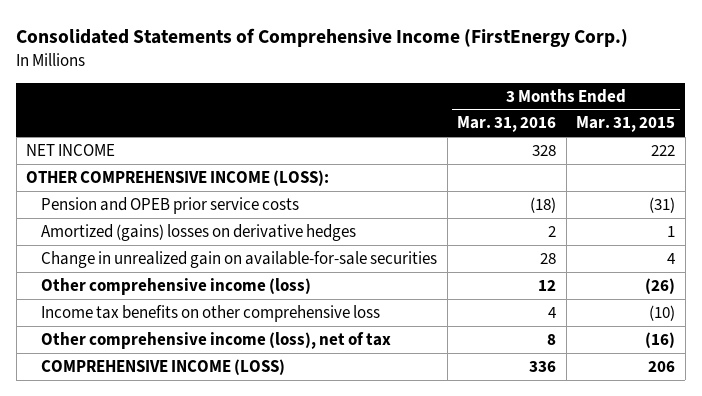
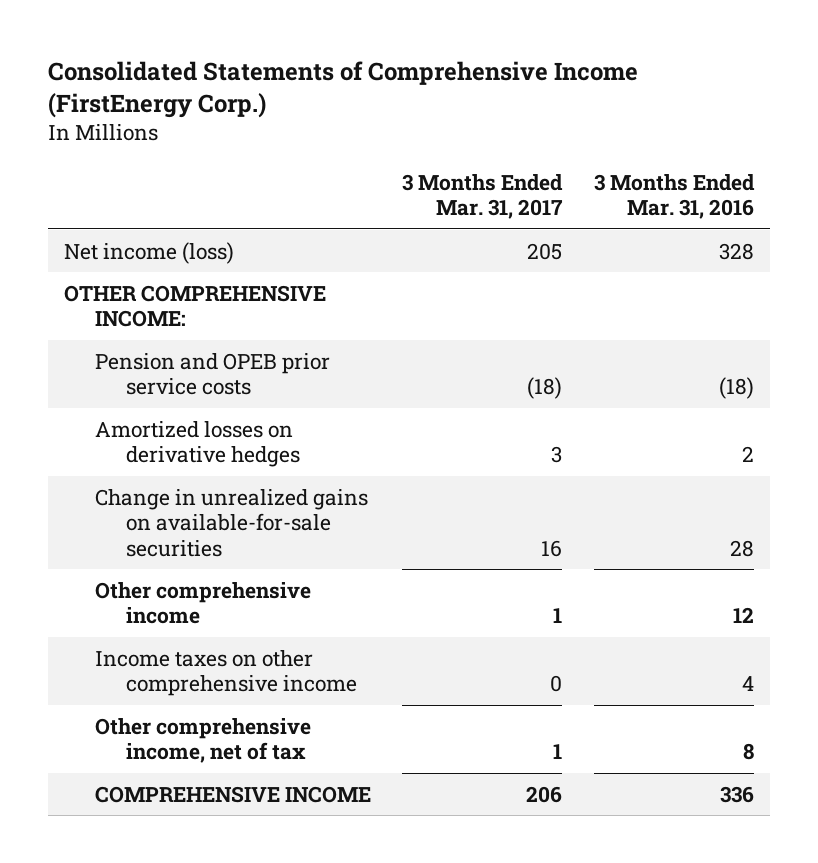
- | 3 Months Ended Mar. 31, 2016 | 3 Months Ended Mar. 31, 2015
+ | 3 Months Ended Mar. 31, 2017 | 3 Months Ended Mar. 31, 2016
- NET INCOME | 328 | 222
- OTHER COMPREHENSIVE INCOME (LOSS):
+ Net income (loss) | 205 | 328
+ OTHER COMPREHENSIVE INCOME:
- Amortized (gains) losses on derivative hedges | 2 | 1
- Change in unrealized gain on available-for-sale securities | 28 | 4
- Other comprehensive income (loss) | 12 | (26)
- Income tax benefits on other comprehensive loss | 4 | (10)
- Other comprehensive income (loss), net of tax | 8 | (16)
- COMPREHENSIVE INCOME (LOSS) | 336 | 206
+ Amortized losses on derivative hedges | 3 | 2
+ Change in unrealized gains on available-for-sale securities | 16 | 28
+ Other comprehensive income | 1 | 12
+ Income taxes on other comprehensive income | 0 | 4
+ Other comprehensive income, net of tax | 1 | 8
+ COMPREHENSIVE INCOME | 206 | 336

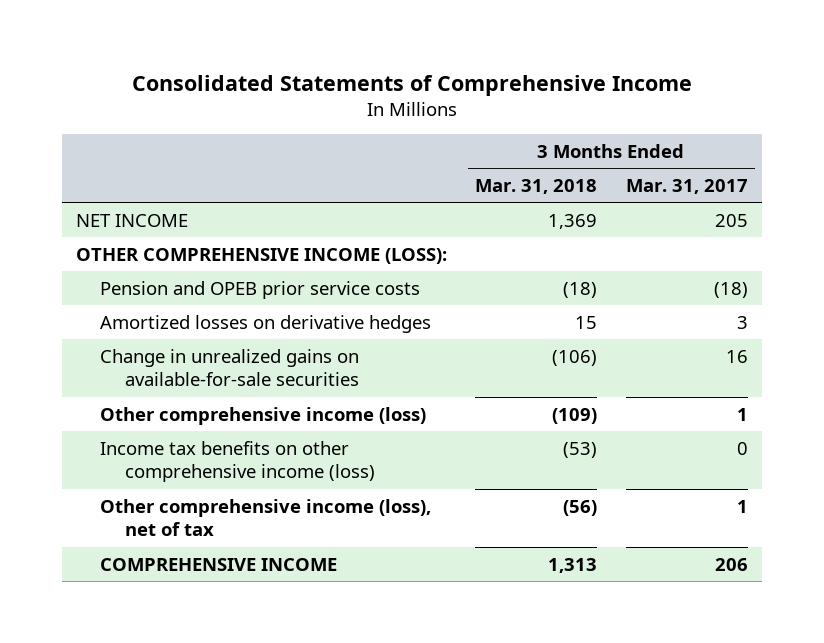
- Consolidated Statements of Comprehensive Income (FirstEnergy Corp.)
+ Consolidated Statements of Comprehensive Income
- | 3 Months Ended Mar. 31, 2017 | 3 Months Ended Mar. 31, 2016
+ | 3 Months Ended Mar. 31, 2018 | 3 Months Ended Mar. 31, 2017
- Net income (loss) | 205 | 328
- OTHER COMPREHENSIVE INCOME:
+ NET INCOME | 1,369 | 205
+ OTHER COMPREHENSIVE INCOME (LOSS):
- Other comprehensive income | 1 | 12
- Income taxes on other comprehensive income | 0 | 4
- Other comprehensive income, net of tax | 1 | 8
+ Other comprehensive income (loss) | (109) | 1
+ Income tax benefits on other comprehensive income (loss) | (53) | 0
+ Other comprehensive income (loss), net of tax | (56) | 1

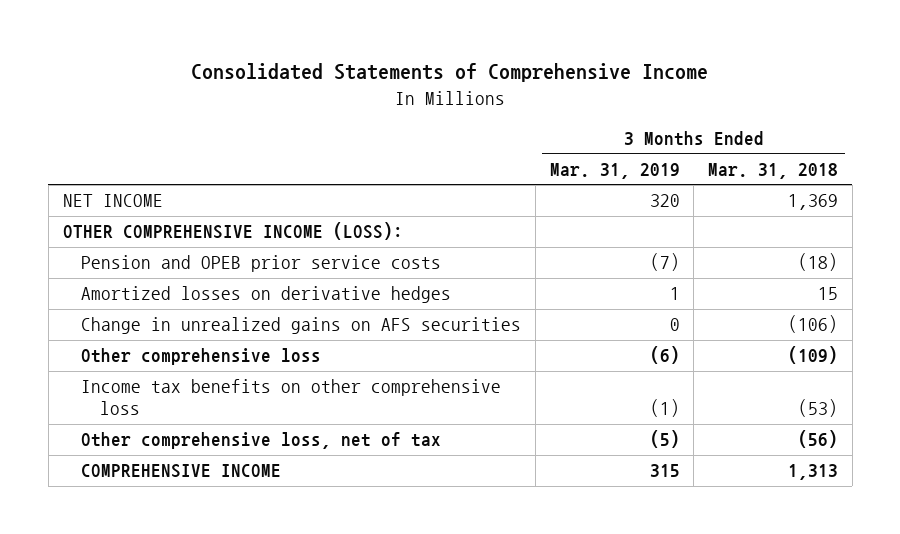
- | 3 Months Ended Mar. 31, 2018 | 3 Months Ended Mar. 31, 2017
+ | 3 Months Ended Mar. 31, 2019 | 3 Months Ended Mar. 31, 2018
- Change in unrealized gains on available-for-sale securities | (106) | 16
- Other comprehensive income (loss) | (109) | 1
- Income tax benefits on other comprehensive income (loss) | (53) | 0
- Other comprehensive income (loss), net of tax | (56) | 1
+ Change in unrealized gains on AFS securities | 0 | (106)
+ Other comprehensive loss | (6) | (109)
+ Income tax benefits on other comprehensive loss | (1) | (53)
+ Other comprehensive loss, net of tax | (5) | (56)

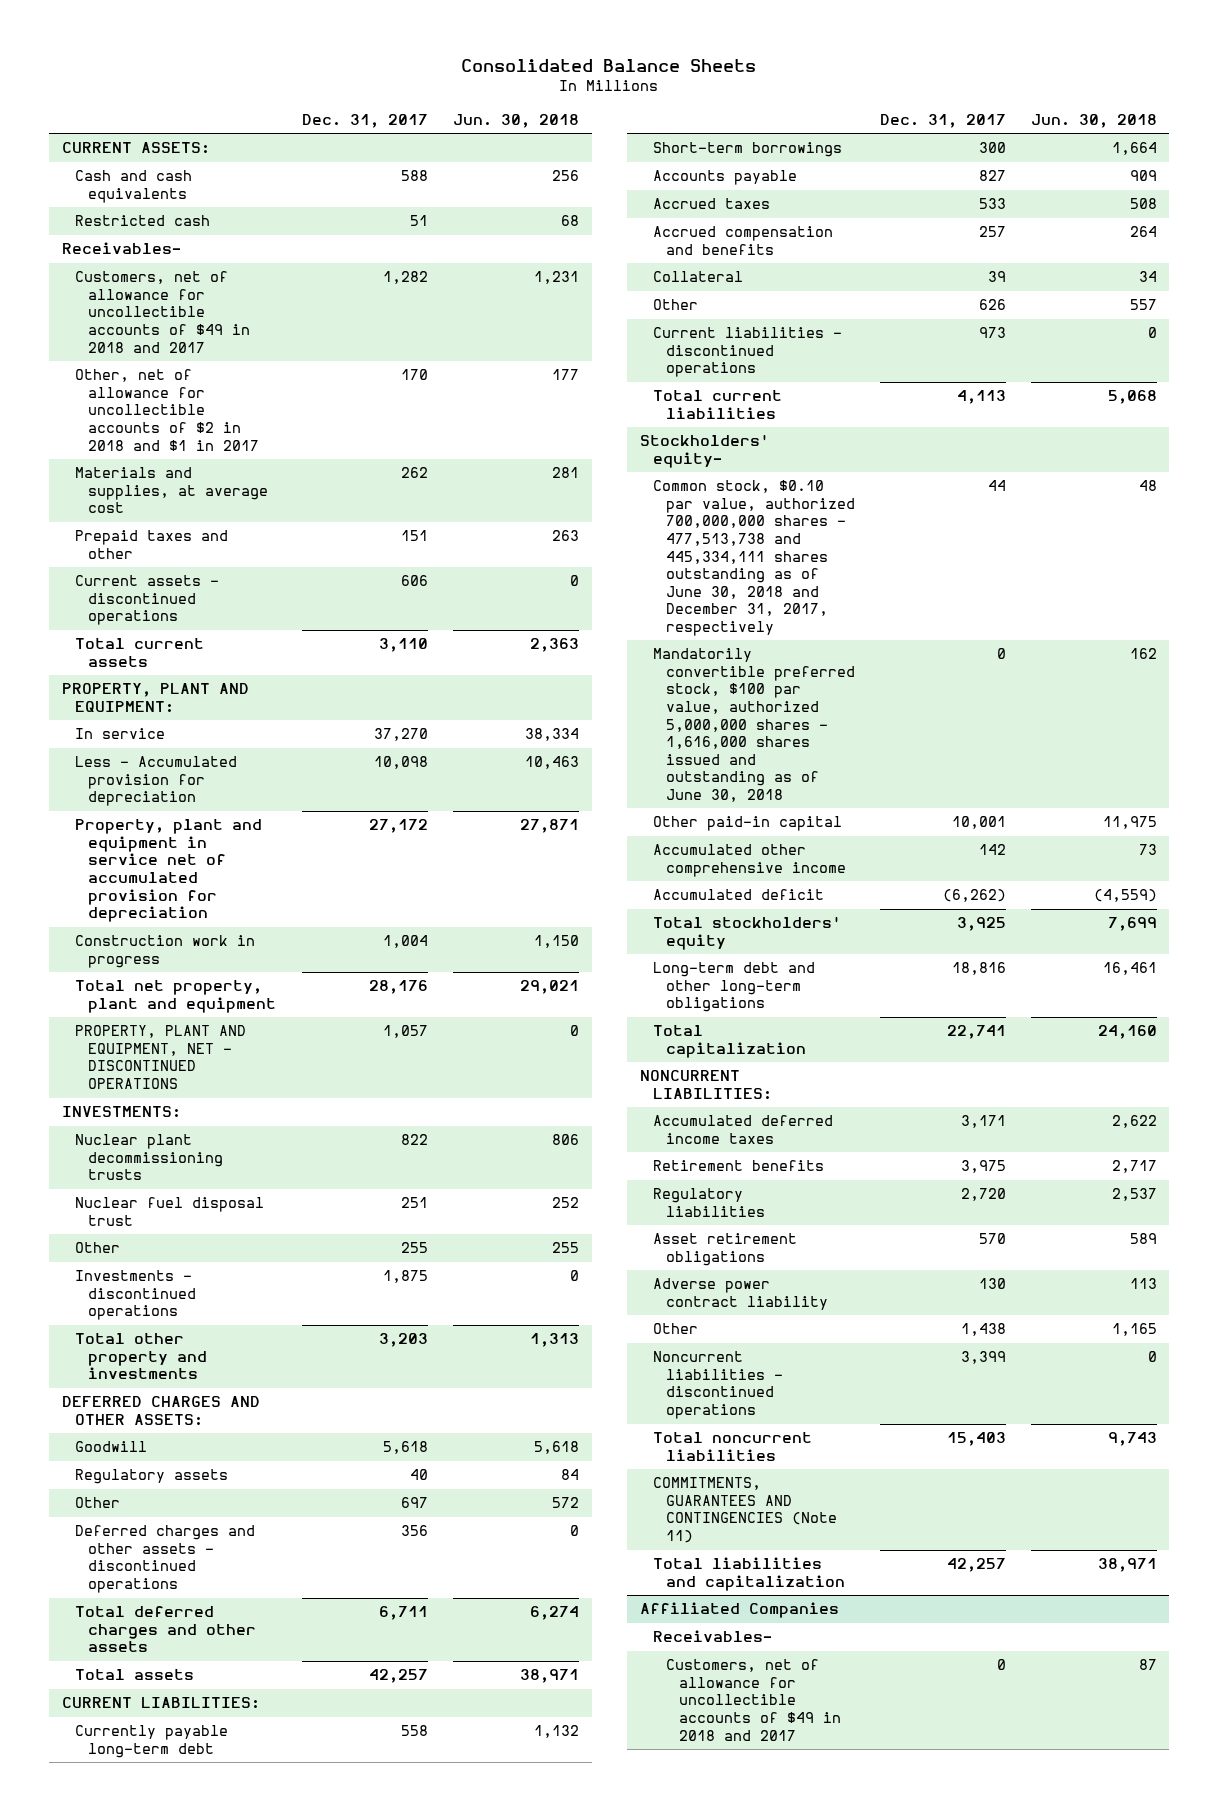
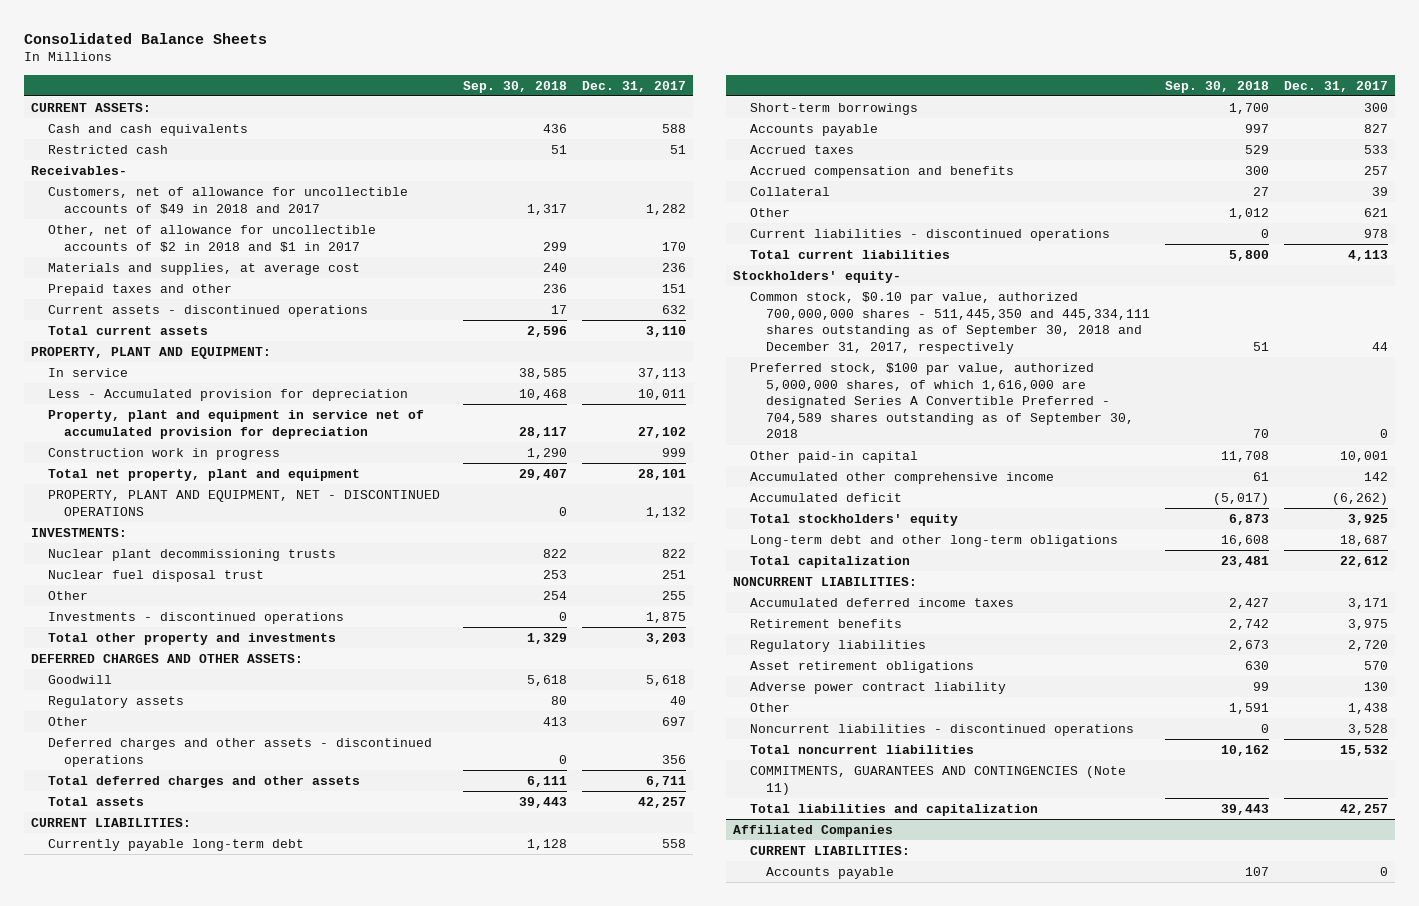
- | Dec. 31, 2017 | Jun. 30, 2018
+ | Sep. 30, 2018 | Dec. 31, 2017
- Materials and supplies, at average cost | 262 | 281
+ Materials and supplies, at average cost | 240 | 236
- Current assets - discontinued operations | 606 | 0
+ Current assets - discontinued operations | 17 | 632
- In service | 37,270 | 38,334
- Less - Accumulated provision for depreciation | 10,098 | 10,463
- Property, plant and equipment in service net of accumulated provision for depreciation | 27,172 | 27,871
- Construction work in progress | 1,004 | 1,150
- Total net property, plant and equipment | 28,176 | 29,021
- PROPERTY, PLANT AND EQUIPMENT, NET - DISCONTINUED OPERATIONS | 1,057 | 0
+ In service | 38,585 | 37,113
+ Less - Accumulated provision for depreciation | 10,468 | 10,011
+ Property, plant and equipment in service net of accumulated provision for depreciation | 28,117 | 27,102
+ Construction work in progress | 1,290 | 999
+ Total net property, plant and equipment | 29,407 | 28,101
+ PROPERTY, PLANT AND EQUIPMENT, NET - DISCONTINUED OPERATIONS | 0 | 1,132
- Other | 626 | 557
- Current liabilities - discontinued operations | 973 | 0
+ Other | 1,012 | 621
+ Current liabilities - discontinued operations | 0 | 978
- Common stock, $0.10 par value, authorized 700,000,000 shares - 477,513,738 and 445,334,111 shares outstanding as of June 30, 2018 and December 31, 2017, respectively | 44 | 48
- Mandatorily convertible preferred stock, $100 par value, authorized 5,000,000 shares - 1,616,000 shares issued and outstanding as of June 30, 2018 | 0 | 162
+ Common stock, $0.10 par value, authorized 700,000,000 shares - 511,445,350 and 445,334,111 shares outstanding as of September 30, 2018 and December 31, 2017, respectively | 51 | 44
+ Preferred stock, $100 par value, authorized 5,000,000 shares, of which 1,616,000 are designated Series A Convertible Preferred - 704,589 shares outstanding as of September 30, 2018 | 70 | 0
- Long-term debt and other long-term obligations | 18,816 | 16,461
- Total capitalization | 22,741 | 24,160
+ Long-term debt and other long-term obligations | 16,608 | 18,687
+ Total capitalization | 23,481 | 22,612
- Noncurrent liabilities - discontinued operations | 3,399 | 0
- Total noncurrent liabilities | 15,403 | 9,743
+ Noncurrent liabilities - discontinued operations | 0 | 3,528
+ Total noncurrent liabilities | 10,162 | 15,532
@ Affiliated Companies
- Receivables-
- Customers, net of allowance for uncollectible accounts of $49 in 2018 and 2017 | 0 | 87
+ CURRENT LIABILITIES:
+ Accounts payable | 107 | 0

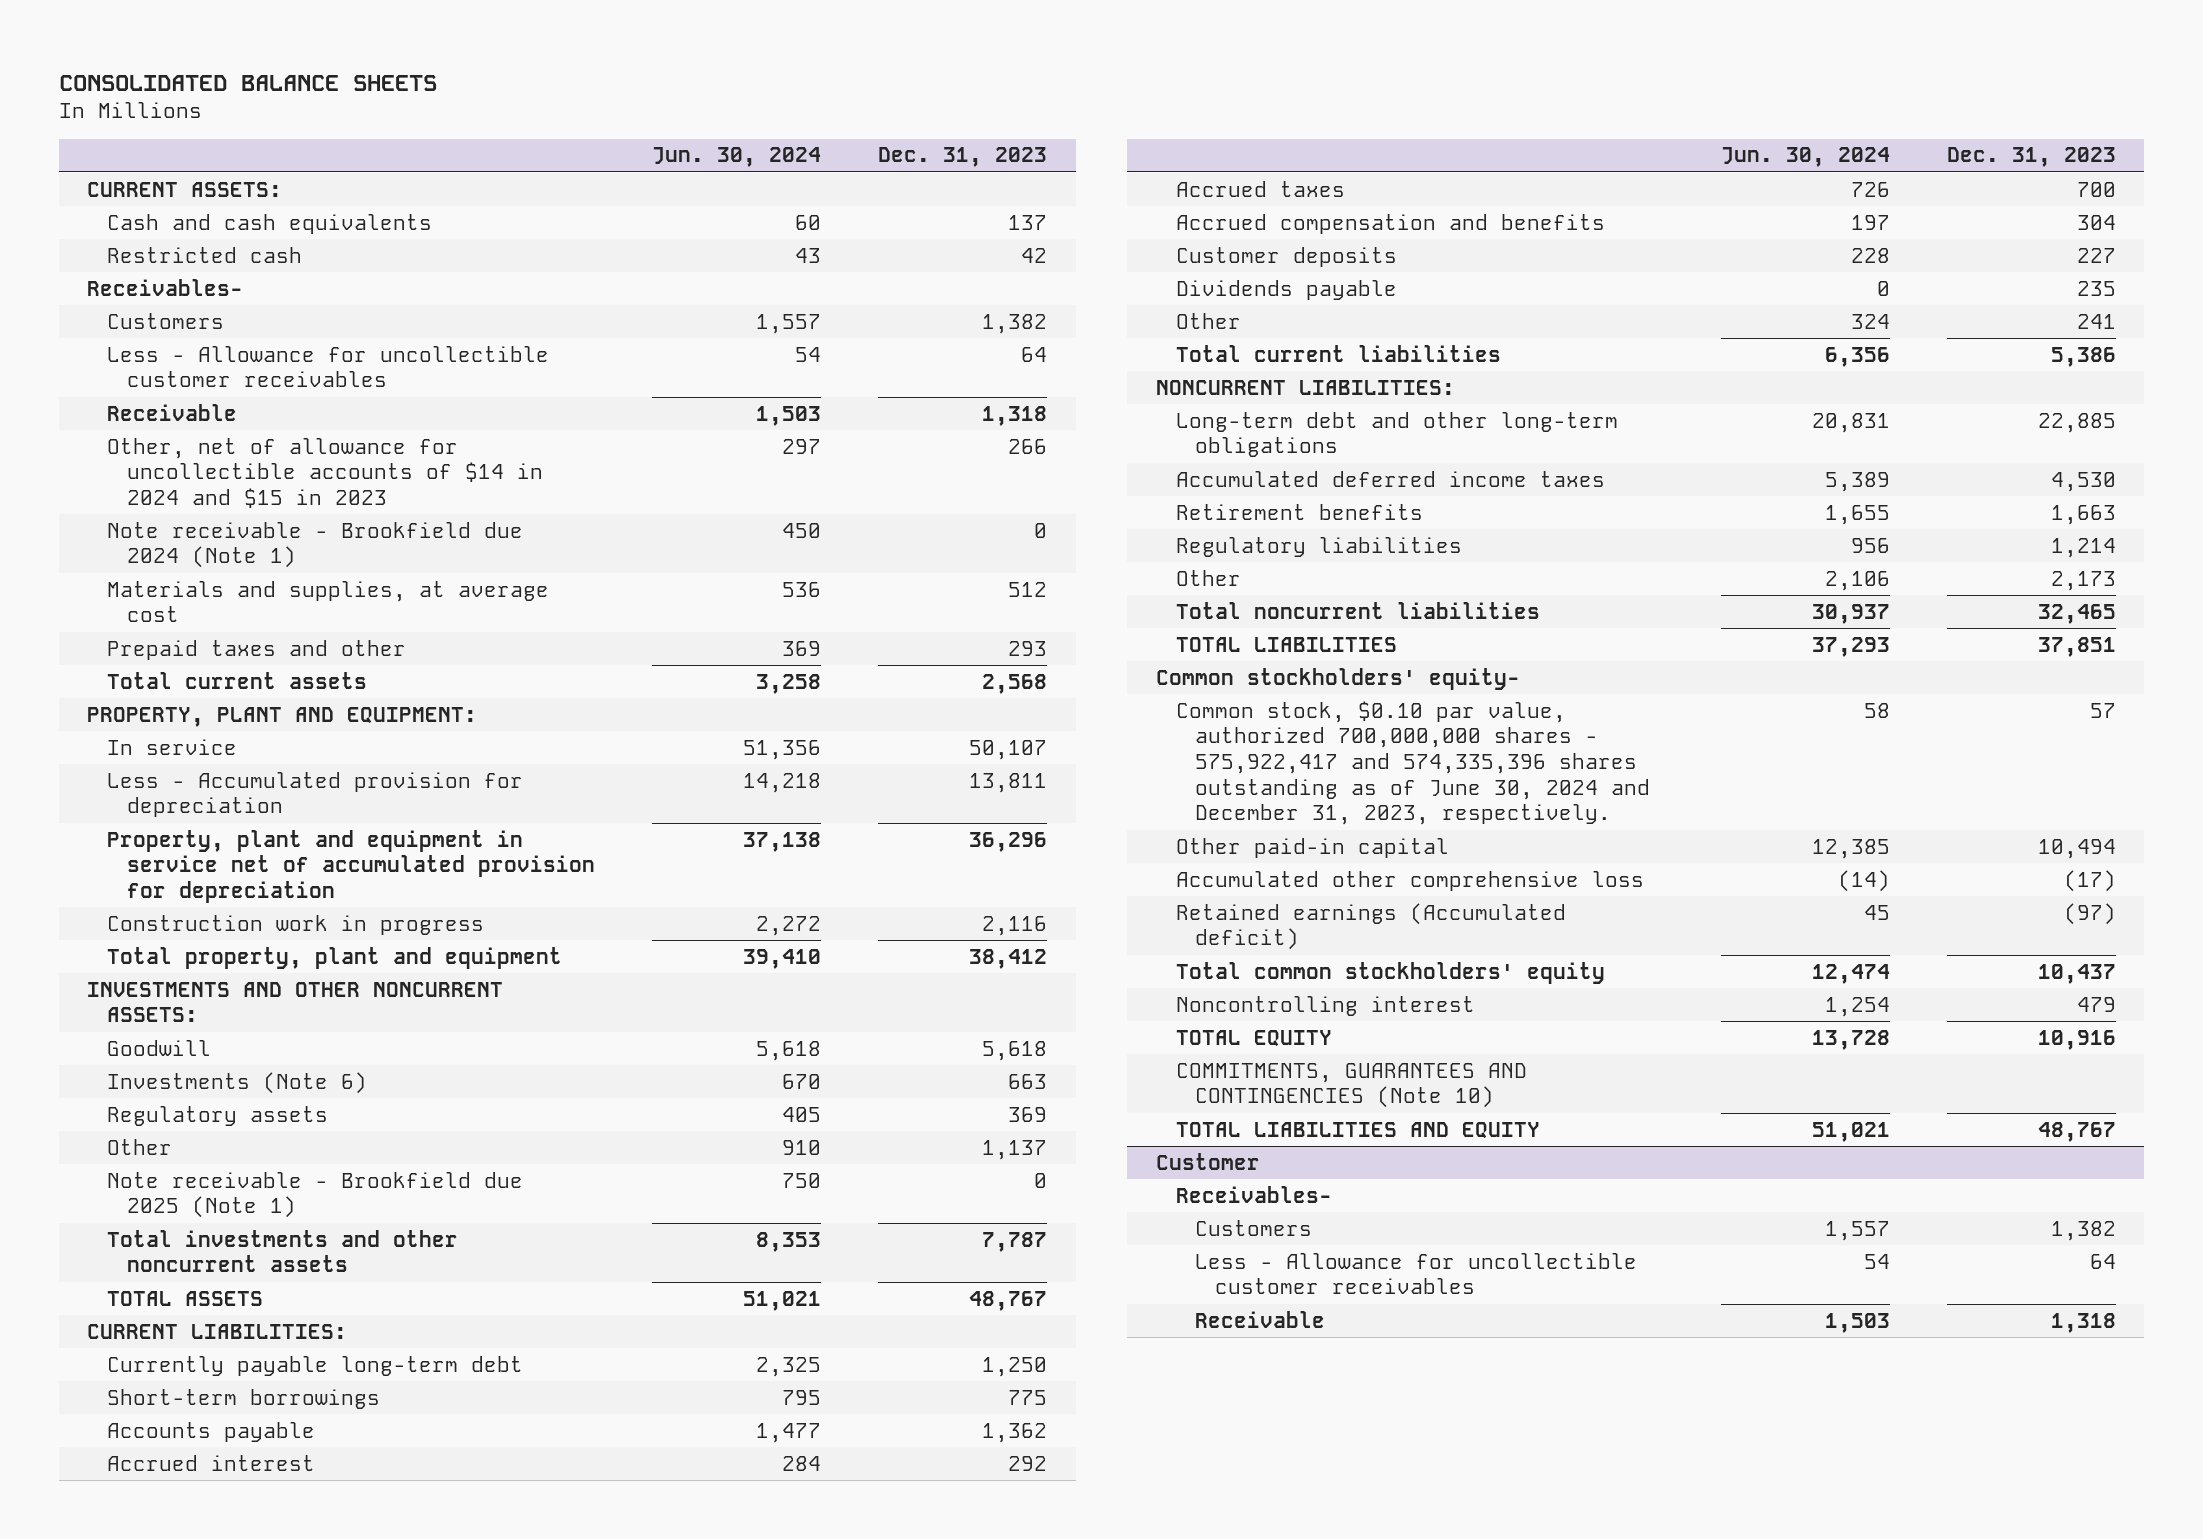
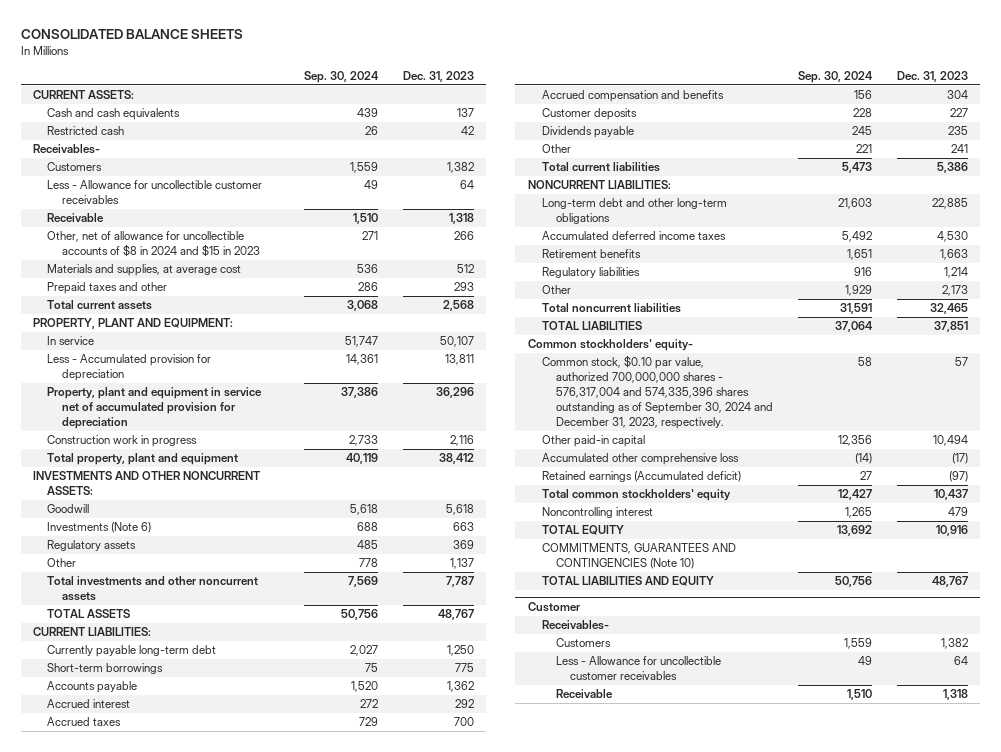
- | Jun. 30, 2024 | Dec. 31, 2023
+ | Sep. 30, 2024 | Dec. 31, 2023
- Other, net of allowance for uncollectible accounts of $14 in 2024 and $15 in 2023 | 297 | 266
- Note receivable - Brookfield due 2024 (Note 1) | 450 | 0
+ Other, net of allowance for uncollectible accounts of $8 in 2024 and $15 in 2023 | 271 | 266
- Note receivable - Brookfield due 2025 (Note 1) | 750 | 0
- Common stock, $0.10 par value, authorized 700,000,000 shares - 575,922,417 and 574,335,396 shares outstanding as of June 30, 2024 and December 31, 2023, respectively. | 58 | 57
+ Common stock, $0.10 par value, authorized 700,000,000 shares - 576,317,004 and 574,335,396 shares outstanding as of September 30, 2024 and December 31, 2023, respectively. | 58 | 57

